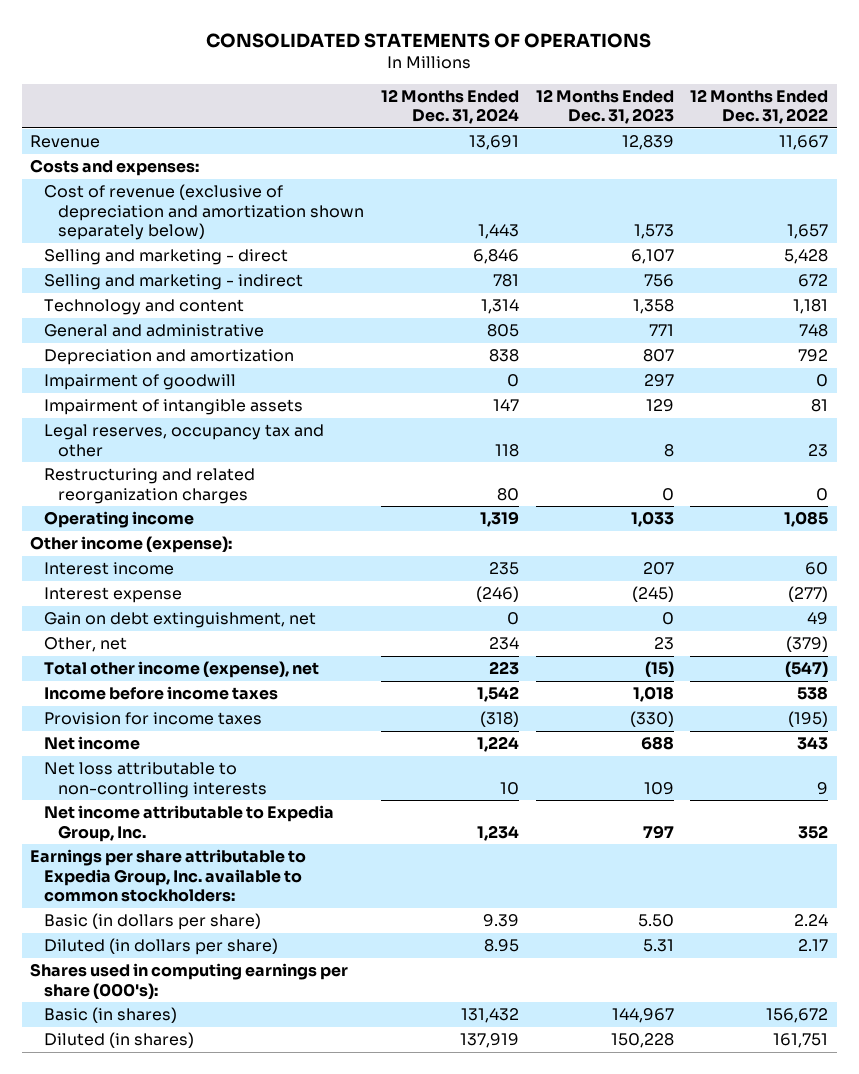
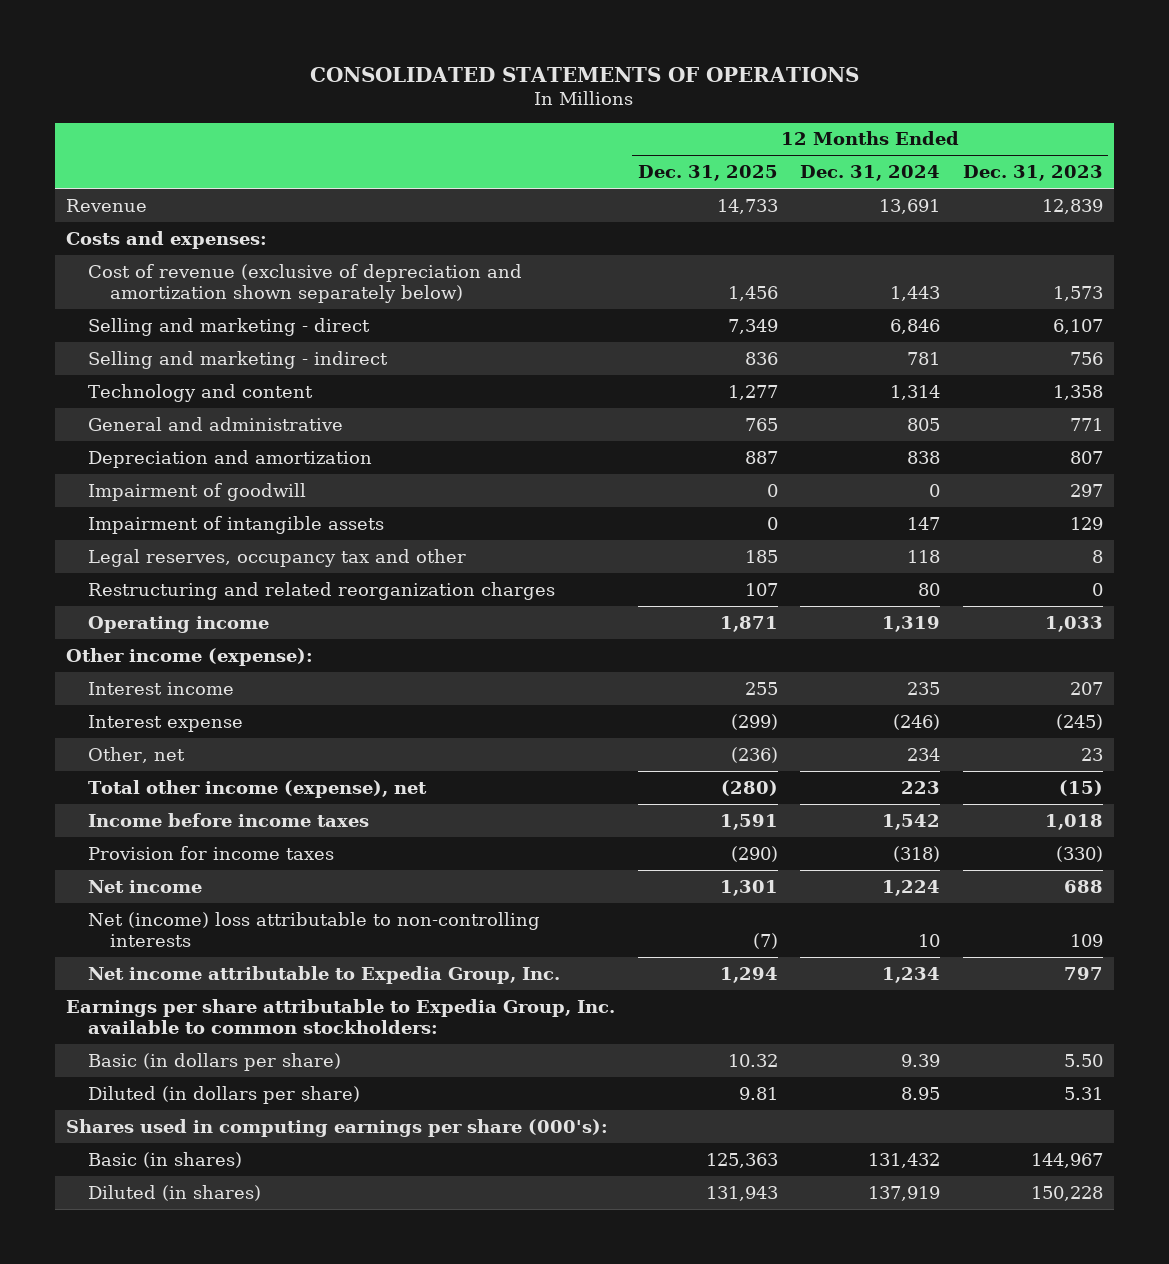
- | 12 Months Ended Dec. 31, 2024 | 12 Months Ended Dec. 31, 2023 | 12 Months Ended Dec. 31, 2022
+ | 12 Months Ended Dec. 31, 2025 | 12 Months Ended Dec. 31, 2024 | 12 Months Ended Dec. 31, 2023
- Gain on debt extinguishment, net | 0 | 0 | 49
- Net loss attributable to non-controlling interests | 10 | 109 | 9
+ Net (income) loss attributable to non-controlling interests | (7) | 10 | 109

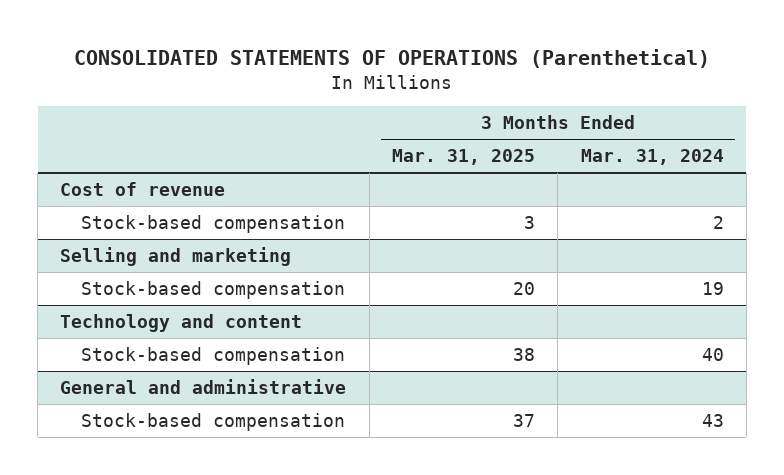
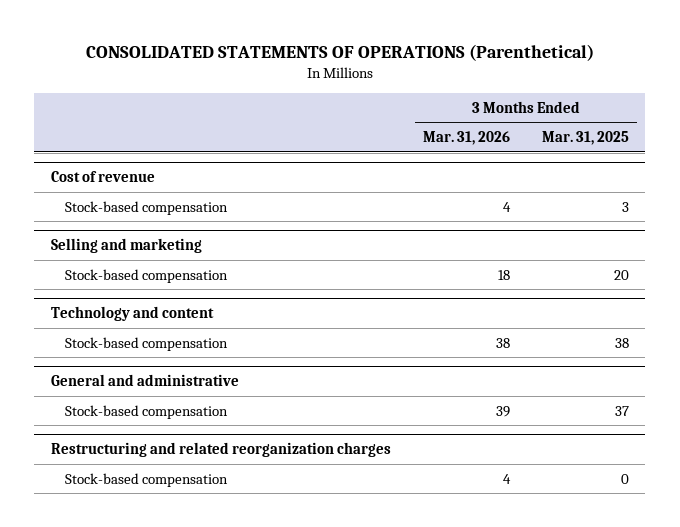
- | 3 Months Ended Mar. 31, 2025 | 3 Months Ended Mar. 31, 2024
+ | 3 Months Ended Mar. 31, 2026 | 3 Months Ended Mar. 31, 2025
+ Restructuring and related reorganization charges
+ Stock-based compensation | 4 | 0

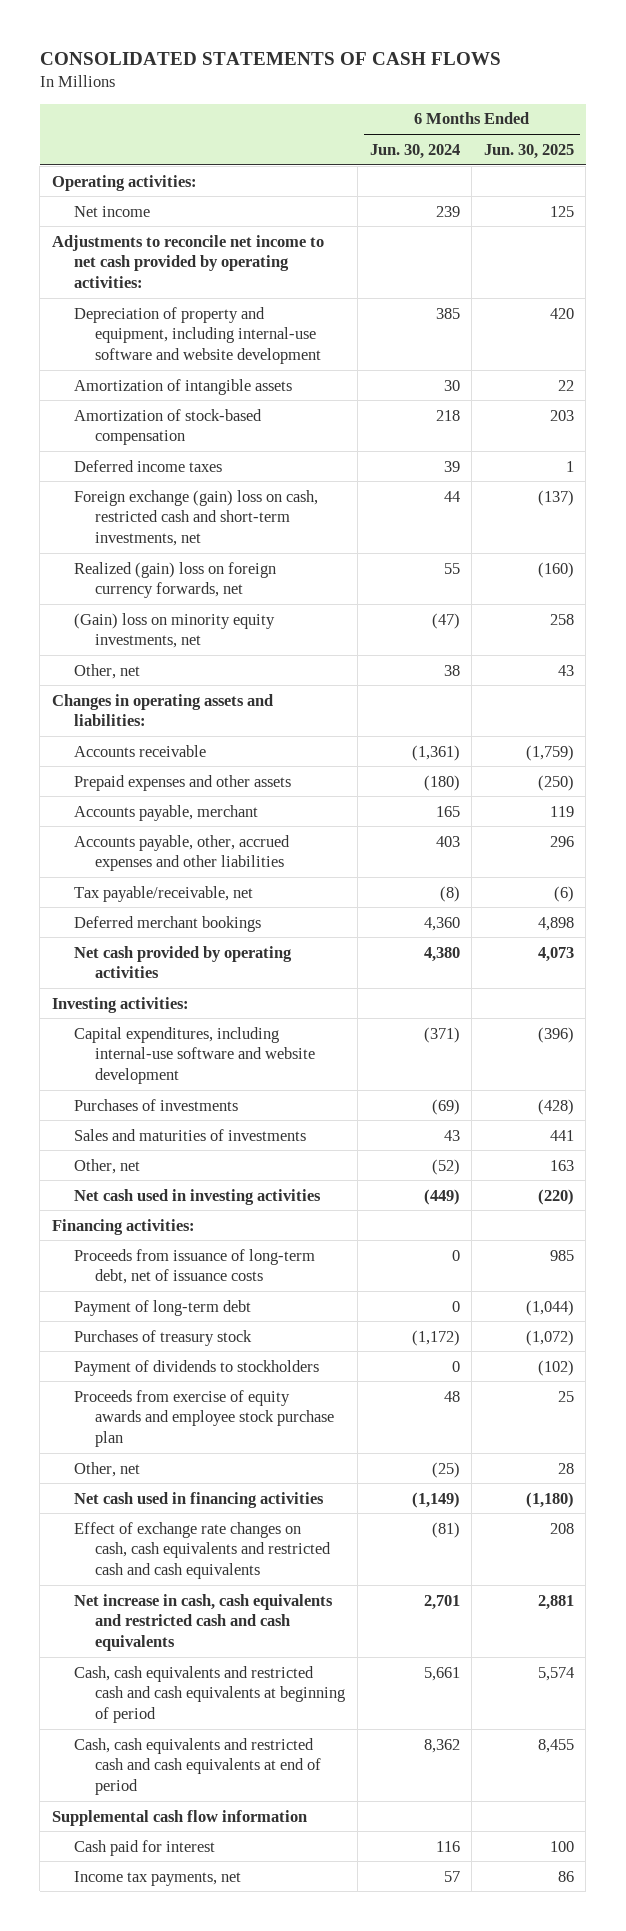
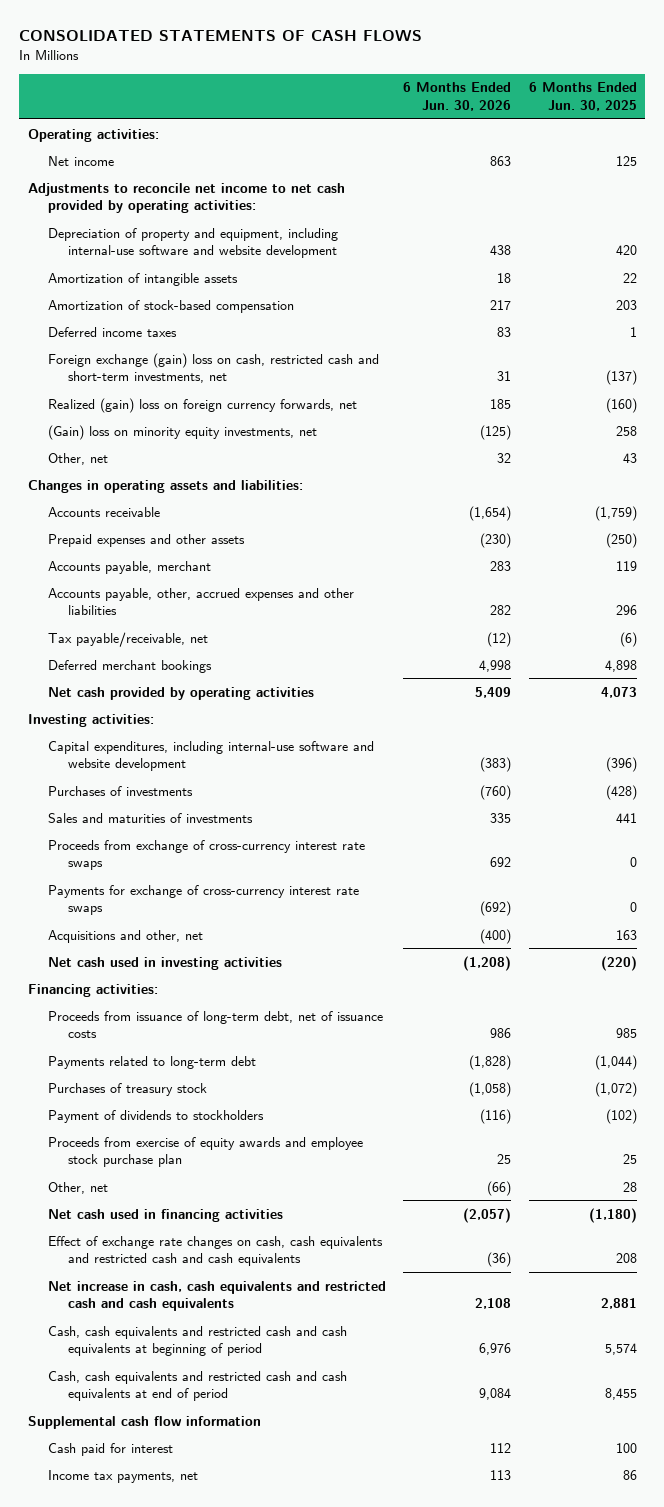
- | 6 Months Ended Jun. 30, 2024 | 6 Months Ended Jun. 30, 2025
+ | 6 Months Ended Jun. 30, 2026 | 6 Months Ended Jun. 30, 2025
- Other, net | (52) | 163
+ Proceeds from exchange of cross-currency interest rate swaps | 692 | 0
+ Payments for exchange of cross-currency interest rate swaps | (692) | 0
+ Acquisitions and other, net | (400) | 163
- Payment of long-term debt | 0 | (1,044)
+ Payments related to long-term debt | (1,828) | (1,044)

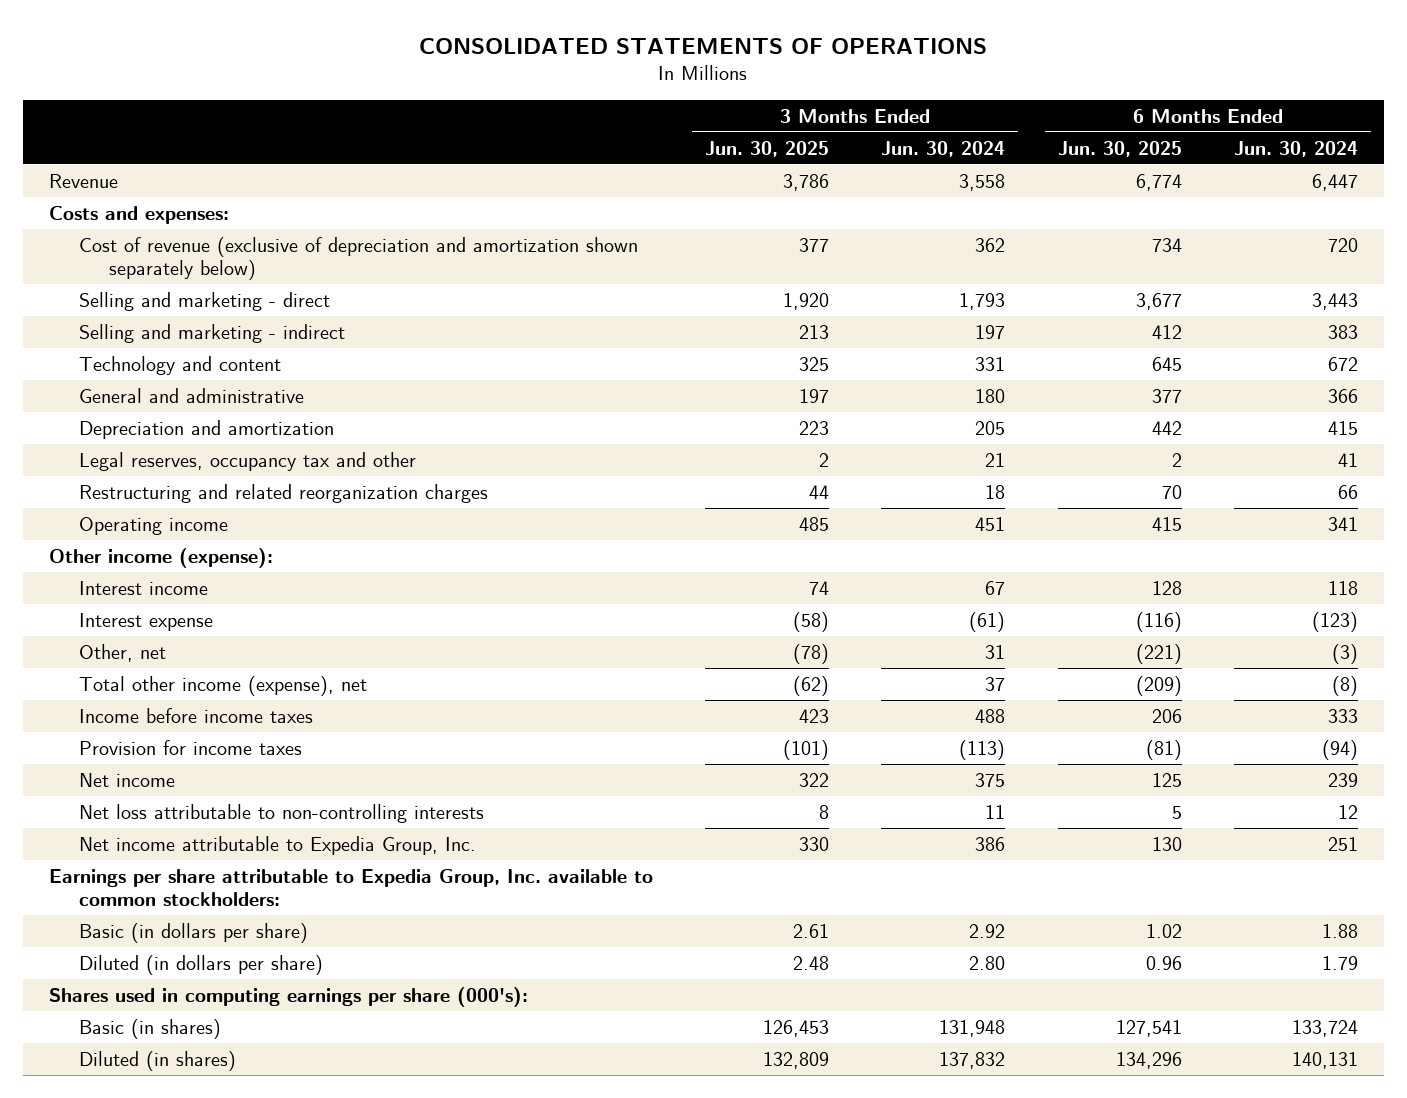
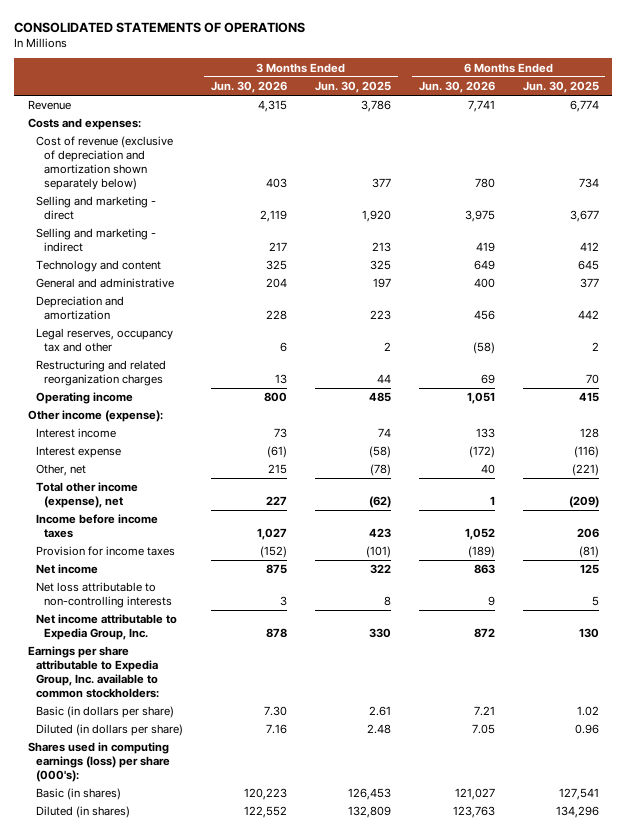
- | 3 Months Ended Jun. 30, 2025 | 3 Months Ended Jun. 30, 2024 | 6 Months Ended Jun. 30, 2025 | 6 Months Ended Jun. 30, 2024
+ | 3 Months Ended Jun. 30, 2026 | 3 Months Ended Jun. 30, 2025 | 6 Months Ended Jun. 30, 2026 | 6 Months Ended Jun. 30, 2025
- Shares used in computing earnings per share (000's):
+ Shares used in computing earnings (loss) per share (000's):

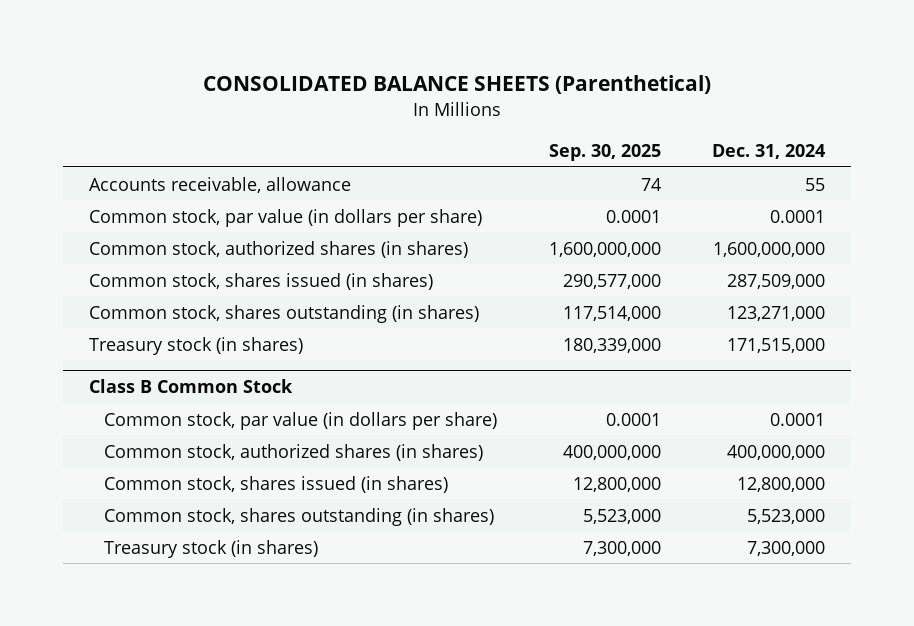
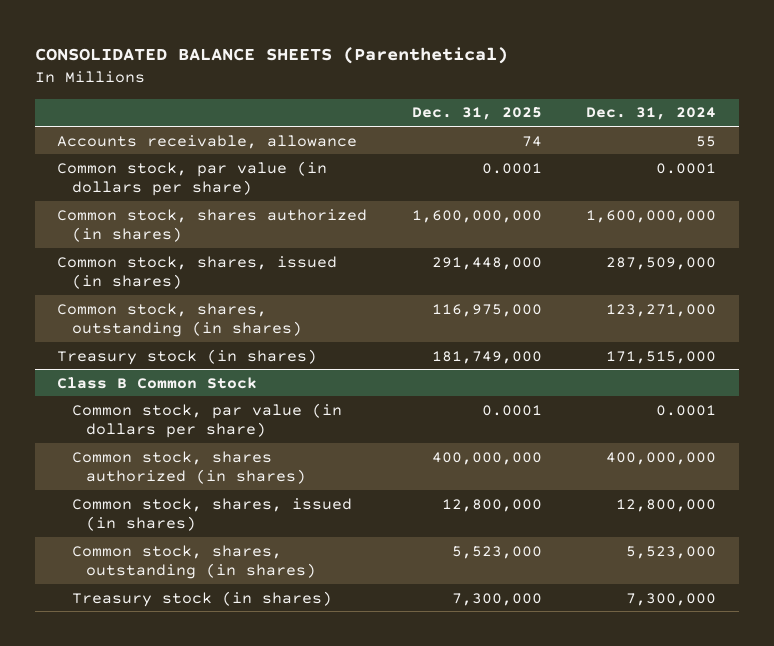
- | Sep. 30, 2025 | Dec. 31, 2024
+ | Dec. 31, 2025 | Dec. 31, 2024
- Common stock, authorized shares (in shares) | 1,600,000,000 | 1,600,000,000
- Common stock, shares issued (in shares) | 290,577,000 | 287,509,000
- Common stock, shares outstanding (in shares) | 117,514,000 | 123,271,000
+ Common stock, shares authorized (in shares) | 1,600,000,000 | 1,600,000,000
+ Common stock, shares, issued (in shares) | 291,448,000 | 287,509,000
+ Common stock, shares, outstanding (in shares) | 116,975,000 | 123,271,000
@ Class B Common Stock
- Common stock, authorized shares (in shares) | 400,000,000 | 400,000,000
- Common stock, shares issued (in shares) | 12,800,000 | 12,800,000
- Common stock, shares outstanding (in shares) | 5,523,000 | 5,523,000
+ Common stock, shares authorized (in shares) | 400,000,000 | 400,000,000
+ Common stock, shares, issued (in shares) | 12,800,000 | 12,800,000
+ Common stock, shares, outstanding (in shares) | 5,523,000 | 5,523,000

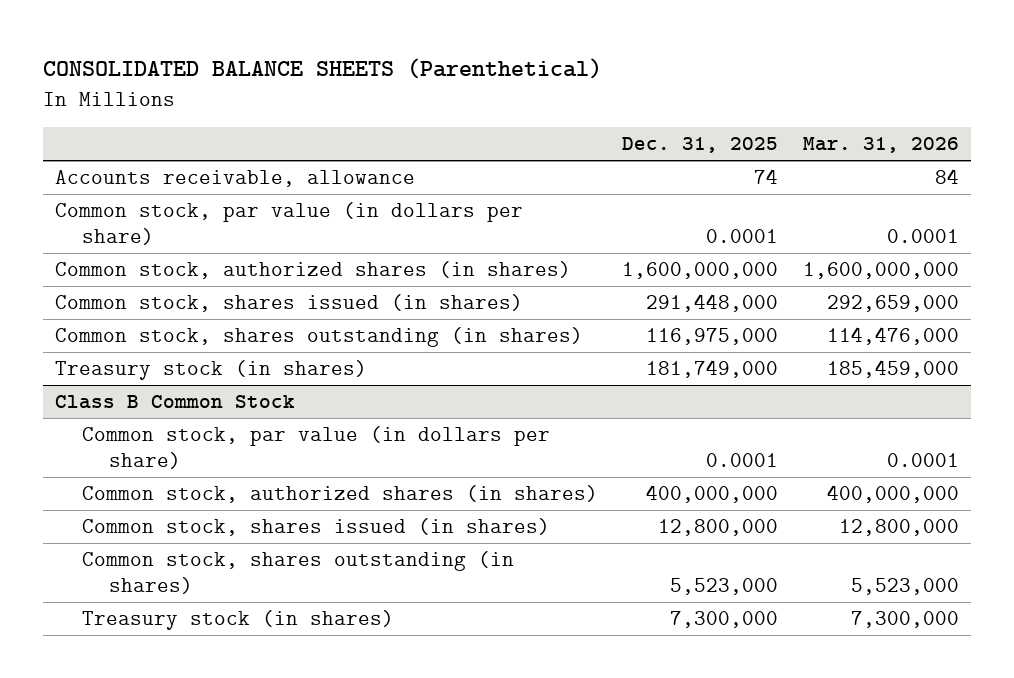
- | Dec. 31, 2025 | Dec. 31, 2024
+ | Dec. 31, 2025 | Mar. 31, 2026
- Common stock, shares authorized (in shares) | 1,600,000,000 | 1,600,000,000
- Common stock, shares, issued (in shares) | 291,448,000 | 287,509,000
- Common stock, shares, outstanding (in shares) | 116,975,000 | 123,271,000
+ Common stock, authorized shares (in shares) | 1,600,000,000 | 1,600,000,000
+ Common stock, shares issued (in shares) | 291,448,000 | 292,659,000
+ Common stock, shares outstanding (in shares) | 116,975,000 | 114,476,000
@ Class B Common Stock
- Common stock, shares authorized (in shares) | 400,000,000 | 400,000,000
- Common stock, shares, issued (in shares) | 12,800,000 | 12,800,000
- Common stock, shares, outstanding (in shares) | 5,523,000 | 5,523,000
+ Common stock, authorized shares (in shares) | 400,000,000 | 400,000,000
+ Common stock, shares issued (in shares) | 12,800,000 | 12,800,000
+ Common stock, shares outstanding (in shares) | 5,523,000 | 5,523,000

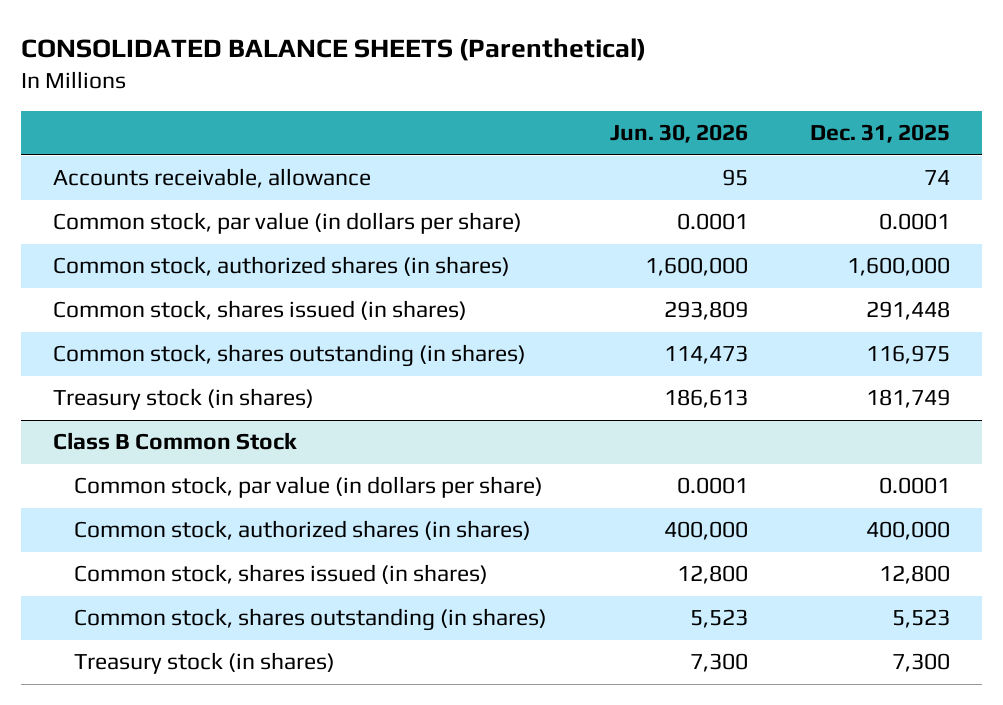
- | Dec. 31, 2025 | Mar. 31, 2026
+ | Jun. 30, 2026 | Dec. 31, 2025
- Common stock, authorized shares (in shares) | 1,600,000,000 | 1,600,000,000
- Common stock, shares issued (in shares) | 291,448,000 | 292,659,000
- Common stock, shares outstanding (in shares) | 116,975,000 | 114,476,000
- Treasury stock (in shares) | 181,749,000 | 185,459,000
+ Common stock, authorized shares (in shares) | 1,600,000 | 1,600,000
+ Common stock, shares issued (in shares) | 293,809 | 291,448
+ Common stock, shares outstanding (in shares) | 114,473 | 116,975
+ Treasury stock (in shares) | 186,613 | 181,749
@ Class B Common Stock
- Common stock, authorized shares (in shares) | 400,000,000 | 400,000,000
- Common stock, shares issued (in shares) | 12,800,000 | 12,800,000
- Common stock, shares outstanding (in shares) | 5,523,000 | 5,523,000
- Treasury stock (in shares) | 7,300,000 | 7,300,000
+ Common stock, authorized shares (in shares) | 400,000 | 400,000
+ Common stock, shares issued (in shares) | 12,800 | 12,800
+ Common stock, shares outstanding (in shares) | 5,523 | 5,523
+ Treasury stock (in shares) | 7,300 | 7,300

